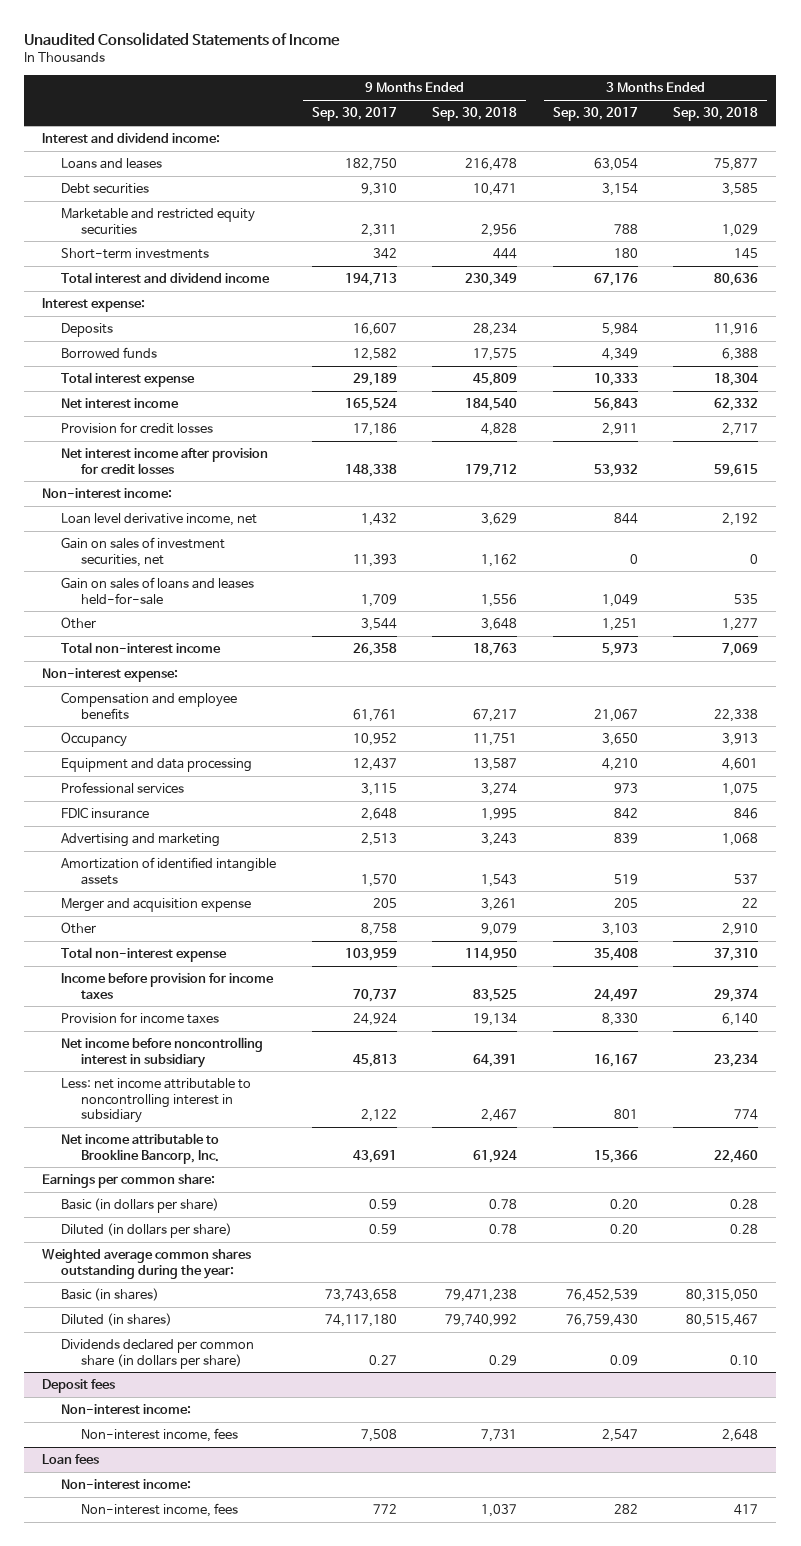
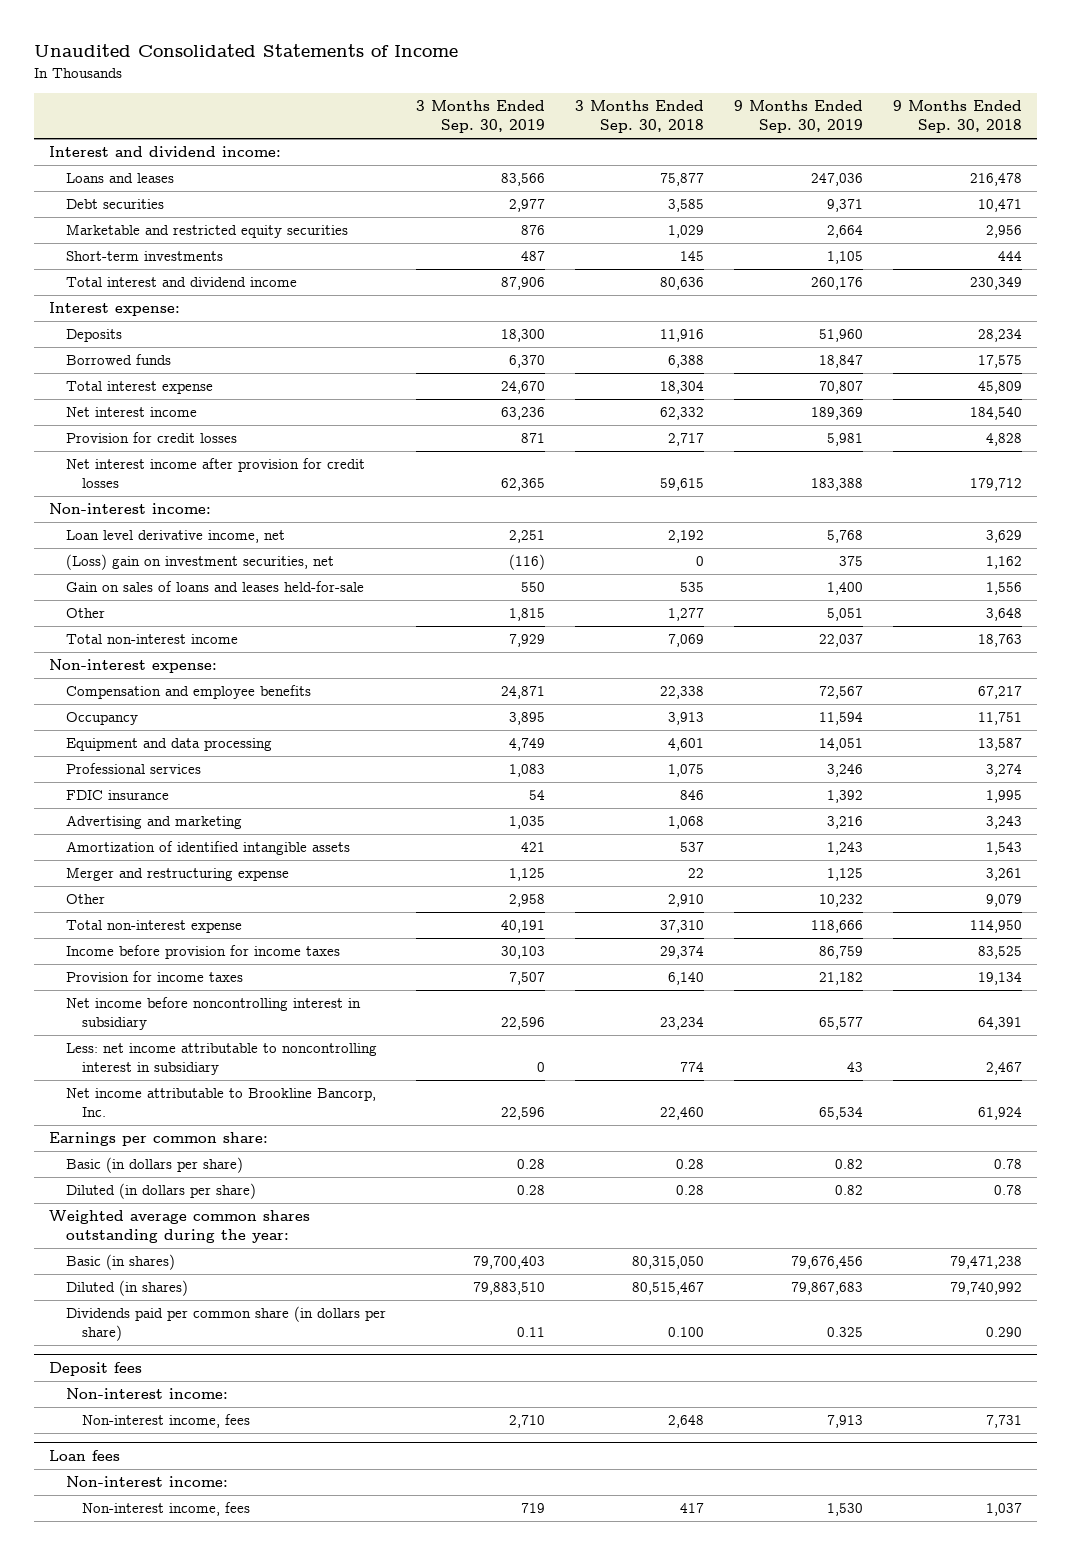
- | 9 Months Ended Sep. 30, 2017 | 9 Months Ended Sep. 30, 2018 | 3 Months Ended Sep. 30, 2017 | 3 Months Ended Sep. 30, 2018
+ | 3 Months Ended Sep. 30, 2019 | 3 Months Ended Sep. 30, 2018 | 9 Months Ended Sep. 30, 2019 | 9 Months Ended Sep. 30, 2018
- Gain on sales of investment securities, net | 11,393 | 1,162 | 0 | 0
+ (Loss) gain on investment securities, net | (116) | 0 | 375 | 1,162
- Merger and acquisition expense | 205 | 3,261 | 205 | 22
+ Merger and restructuring expense | 1,125 | 22 | 1,125 | 3,261
- Dividends declared per common share (in dollars per share) | 0.27 | 0.29 | 0.09 | 0.10
+ Dividends paid per common share (in dollars per share) | 0.11 | 0.100 | 0.325 | 0.290

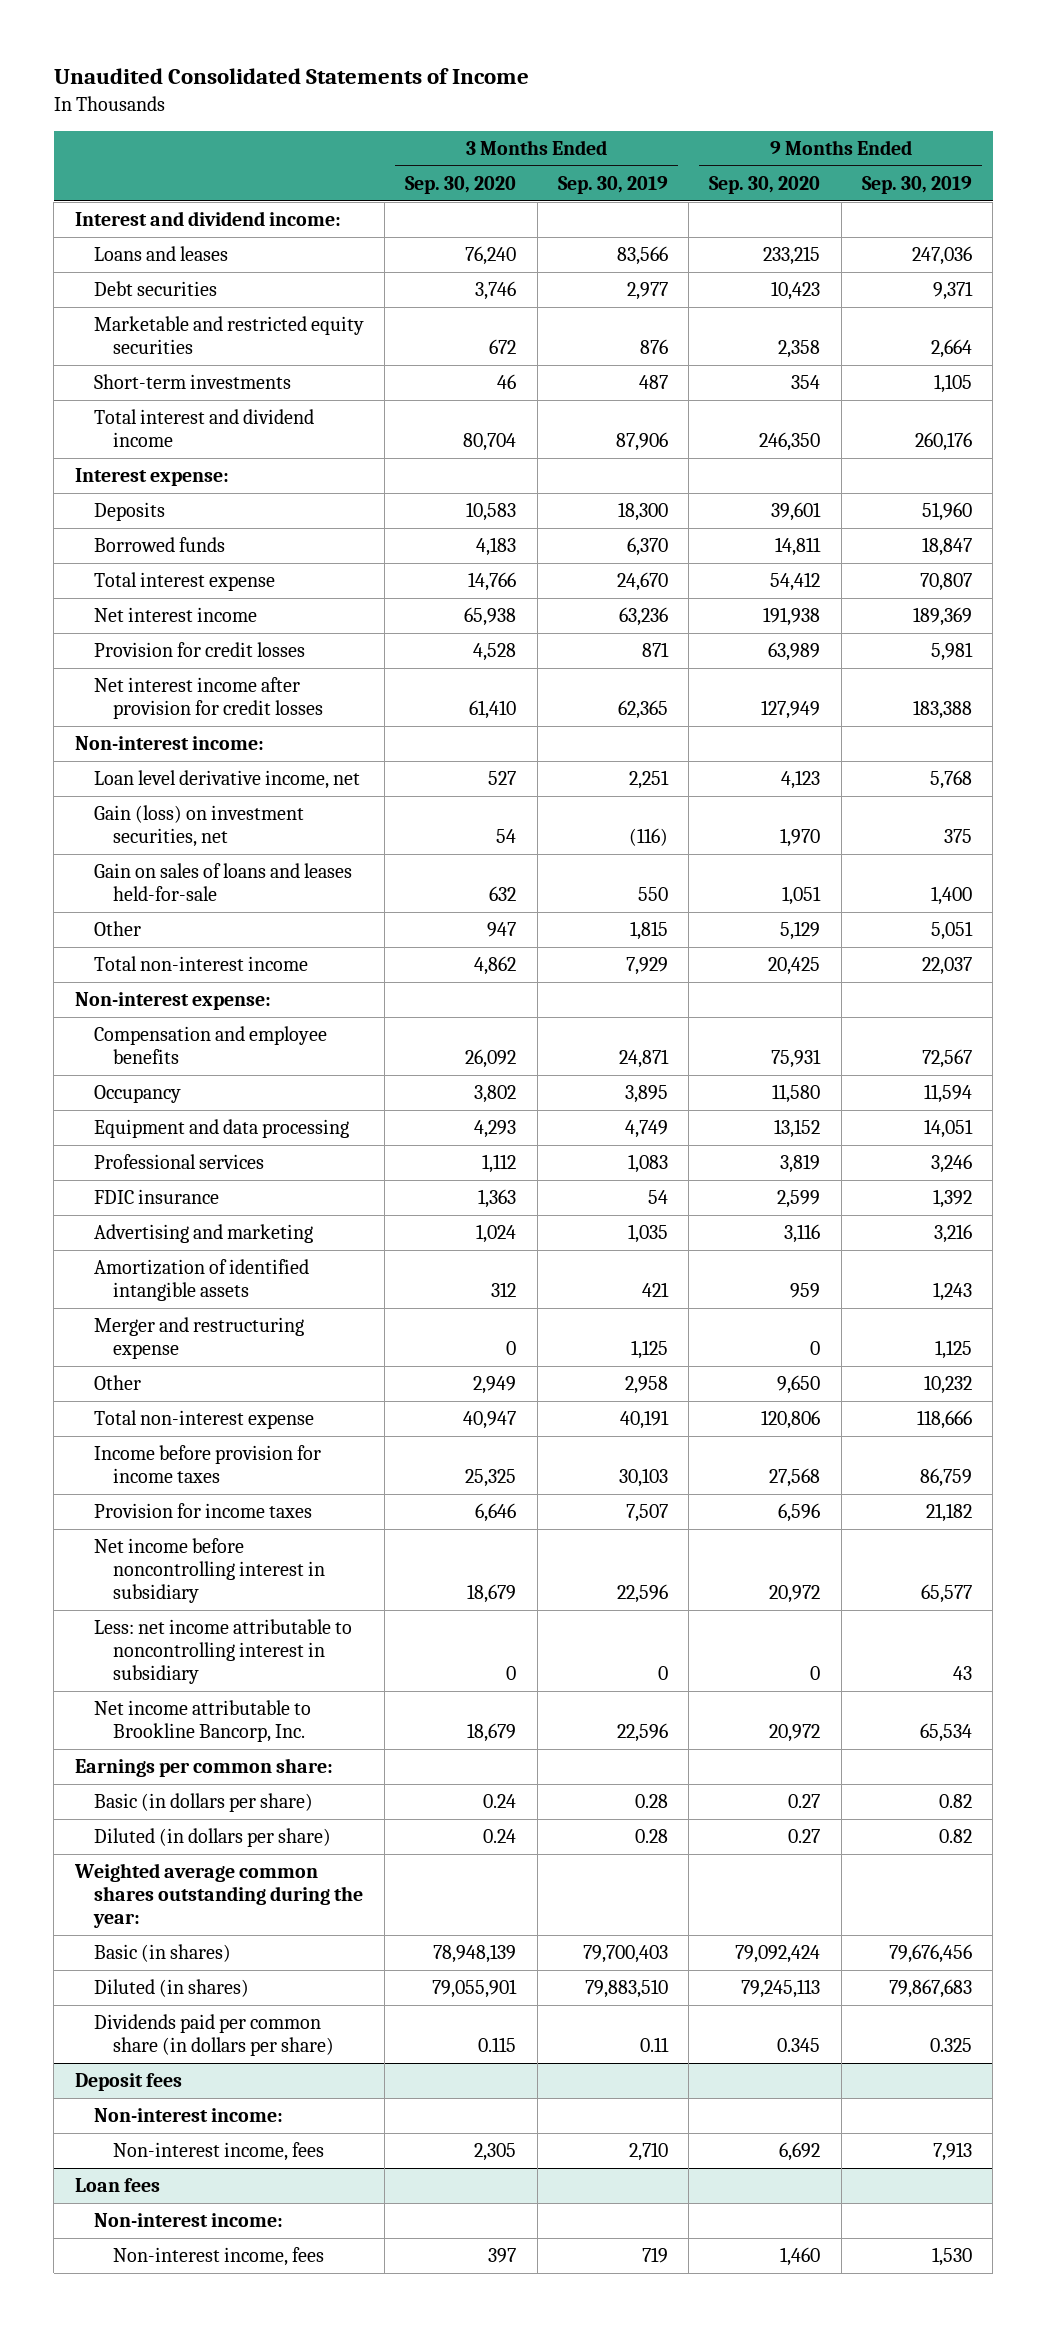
- | 3 Months Ended Sep. 30, 2019 | 3 Months Ended Sep. 30, 2018 | 9 Months Ended Sep. 30, 2019 | 9 Months Ended Sep. 30, 2018
+ | 3 Months Ended Sep. 30, 2020 | 3 Months Ended Sep. 30, 2019 | 9 Months Ended Sep. 30, 2020 | 9 Months Ended Sep. 30, 2019
- (Loss) gain on investment securities, net | (116) | 0 | 375 | 1,162
+ Gain (loss) on investment securities, net | 54 | (116) | 1,970 | 375

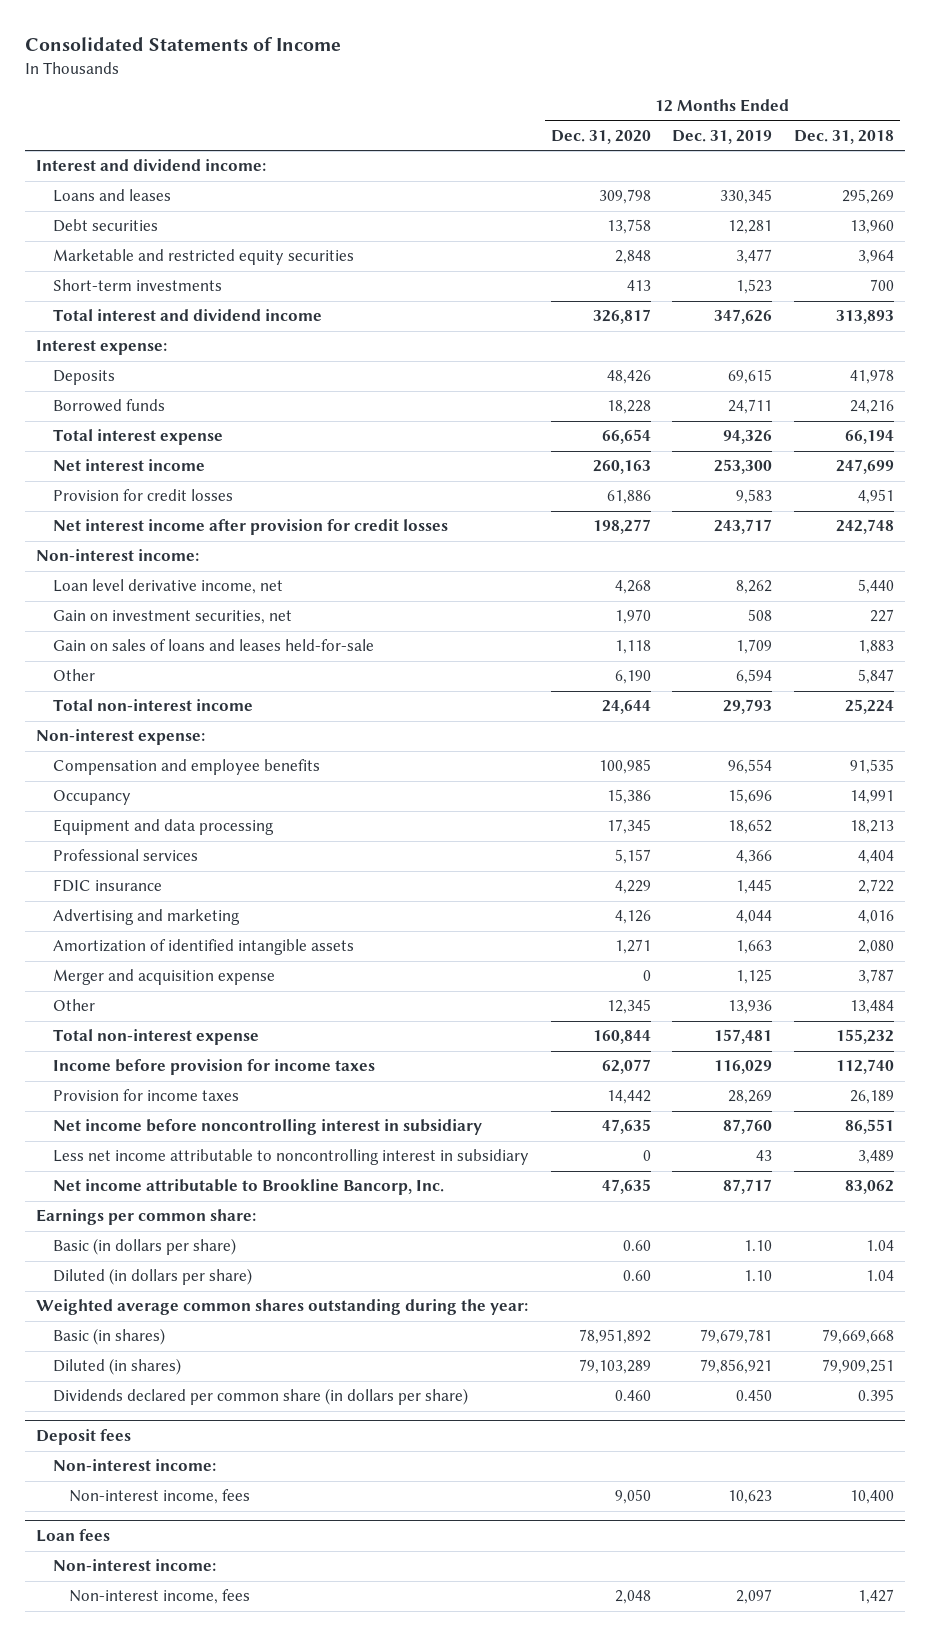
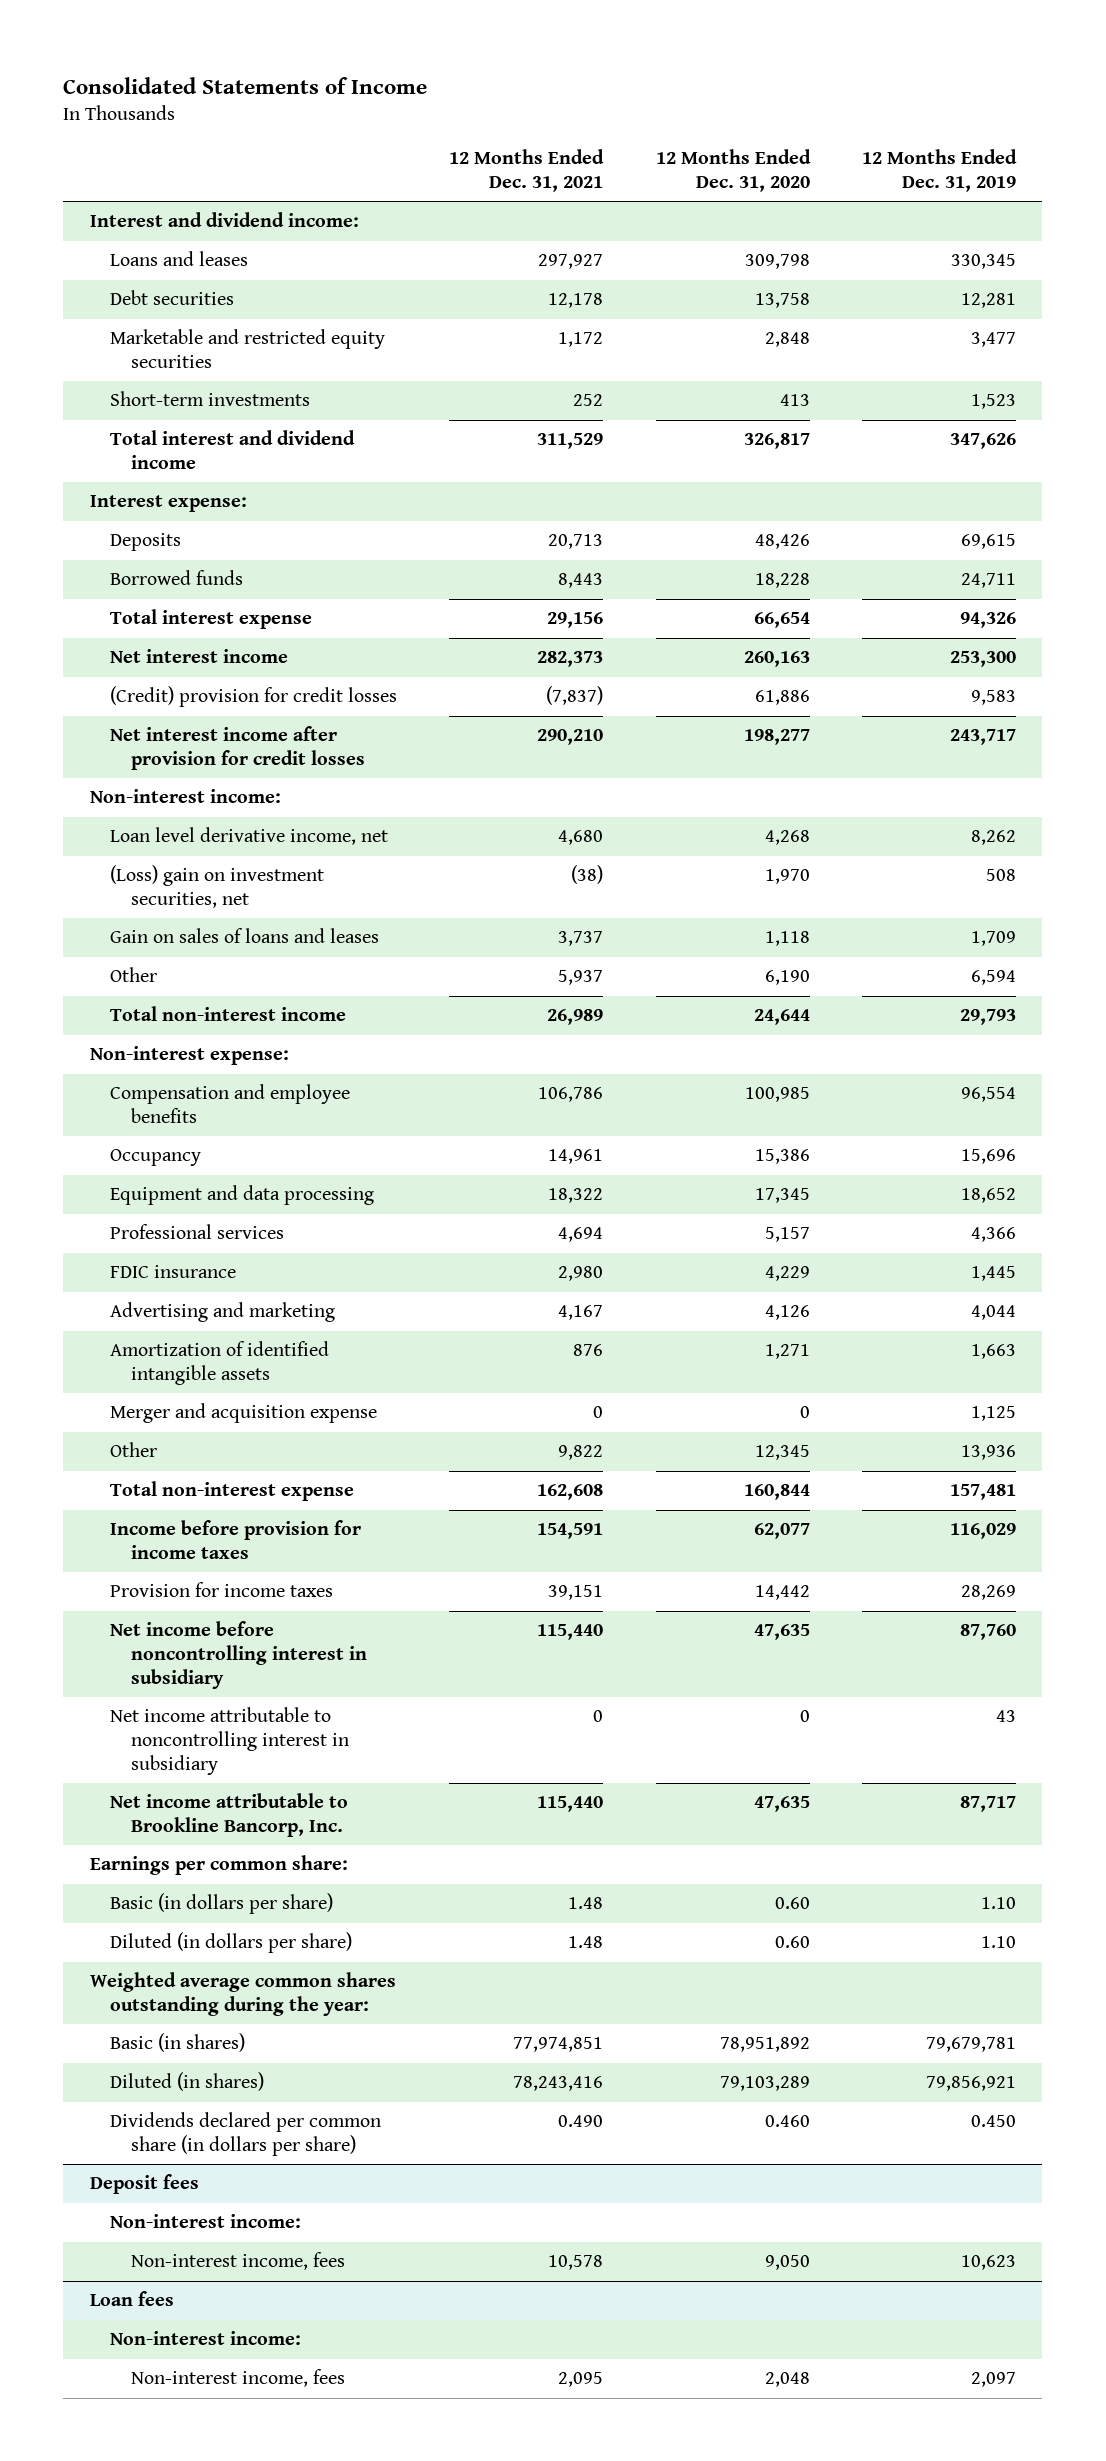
- | 12 Months Ended Dec. 31, 2020 | 12 Months Ended Dec. 31, 2019 | 12 Months Ended Dec. 31, 2018
+ | 12 Months Ended Dec. 31, 2021 | 12 Months Ended Dec. 31, 2020 | 12 Months Ended Dec. 31, 2019
- Provision for credit losses | 61,886 | 9,583 | 4,951
+ (Credit) provision for credit losses | (7,837) | 61,886 | 9,583
- Gain on investment securities, net | 1,970 | 508 | 227
- Gain on sales of loans and leases held-for-sale | 1,118 | 1,709 | 1,883
+ (Loss) gain on investment securities, net | (38) | 1,970 | 508
+ Gain on sales of loans and leases | 3,737 | 1,118 | 1,709
- Less net income attributable to noncontrolling interest in subsidiary | 0 | 43 | 3,489
+ Net income attributable to noncontrolling interest in subsidiary | 0 | 0 | 43

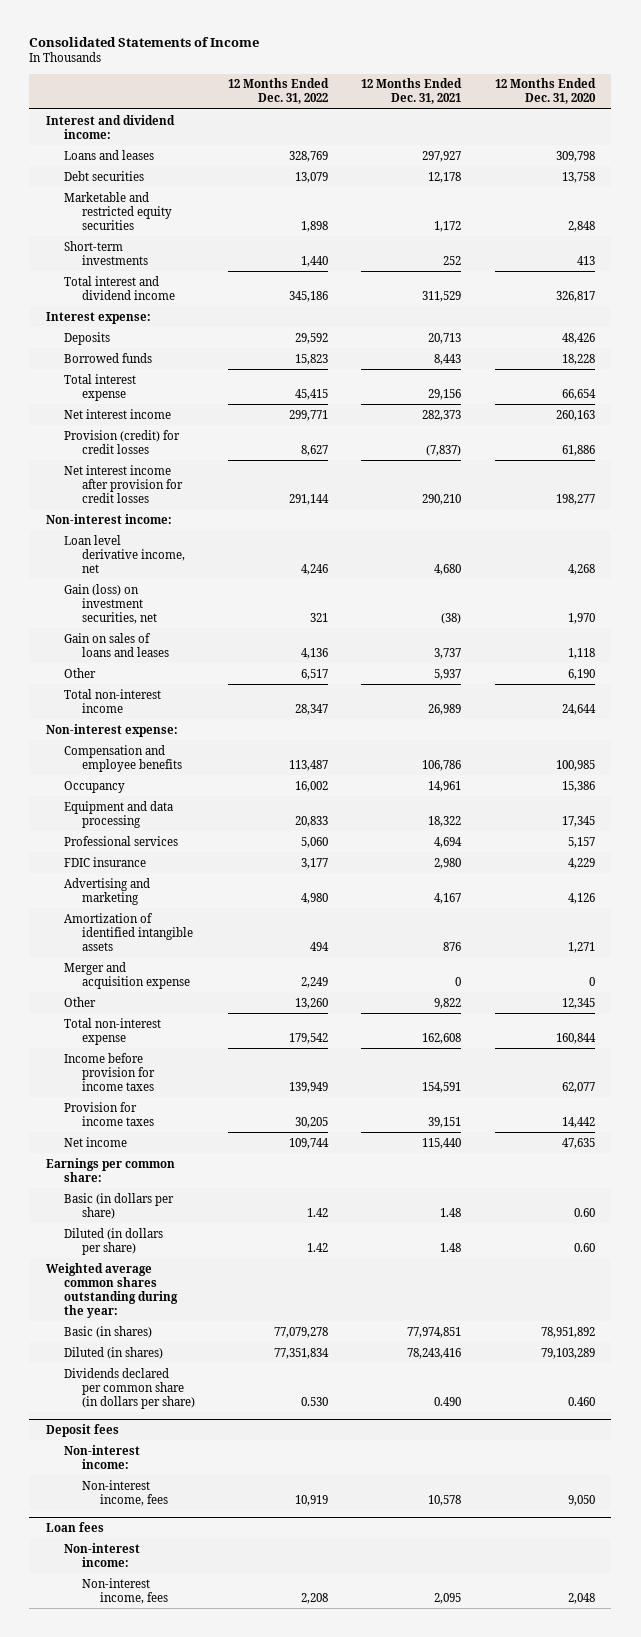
- | 12 Months Ended Dec. 31, 2021 | 12 Months Ended Dec. 31, 2020 | 12 Months Ended Dec. 31, 2019
+ | 12 Months Ended Dec. 31, 2022 | 12 Months Ended Dec. 31, 2021 | 12 Months Ended Dec. 31, 2020
- (Credit) provision for credit losses | (7,837) | 61,886 | 9,583
+ Provision (credit) for credit losses | 8,627 | (7,837) | 61,886
- (Loss) gain on investment securities, net | (38) | 1,970 | 508
+ Gain (loss) on investment securities, net | 321 | (38) | 1,970
- Net income before noncontrolling interest in subsidiary | 115,440 | 47,635 | 87,760
- Net income attributable to noncontrolling interest in subsidiary | 0 | 0 | 43
- Net income attributable to Brookline Bancorp, Inc. | 115,440 | 47,635 | 87,717
+ Net income | 109,744 | 115,440 | 47,635

